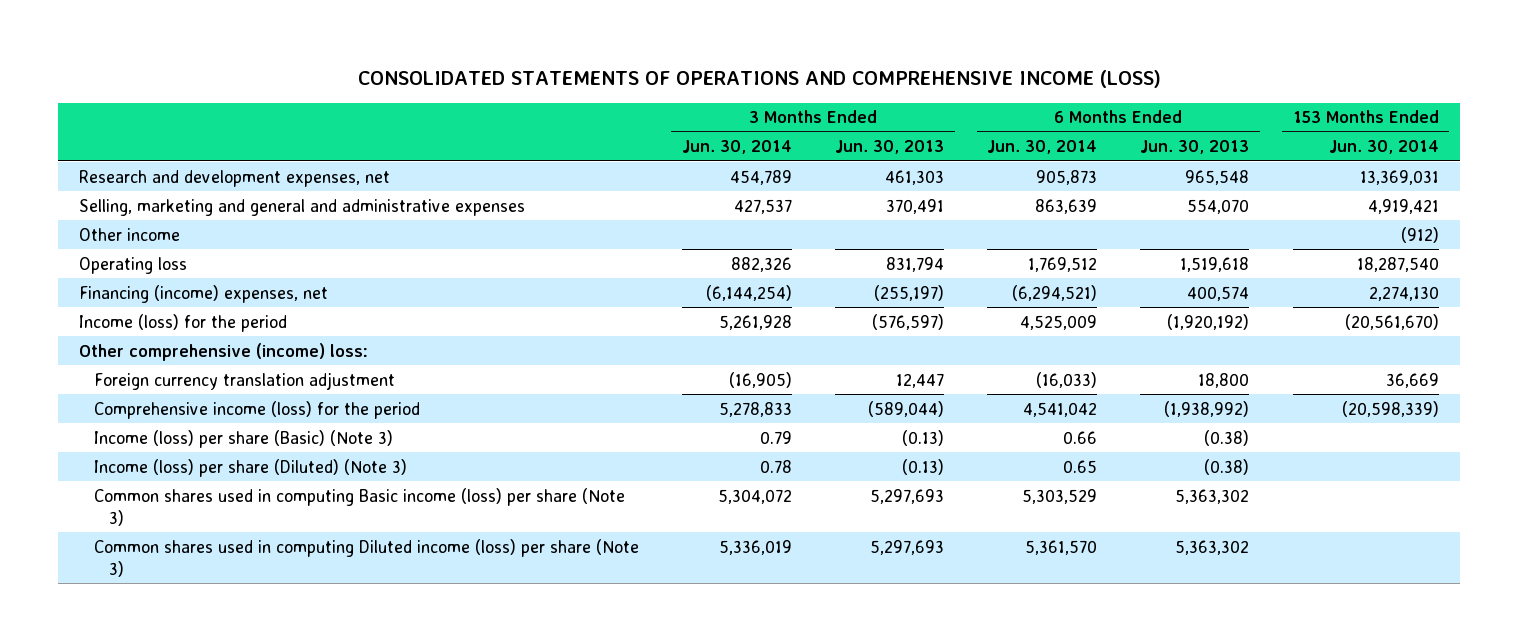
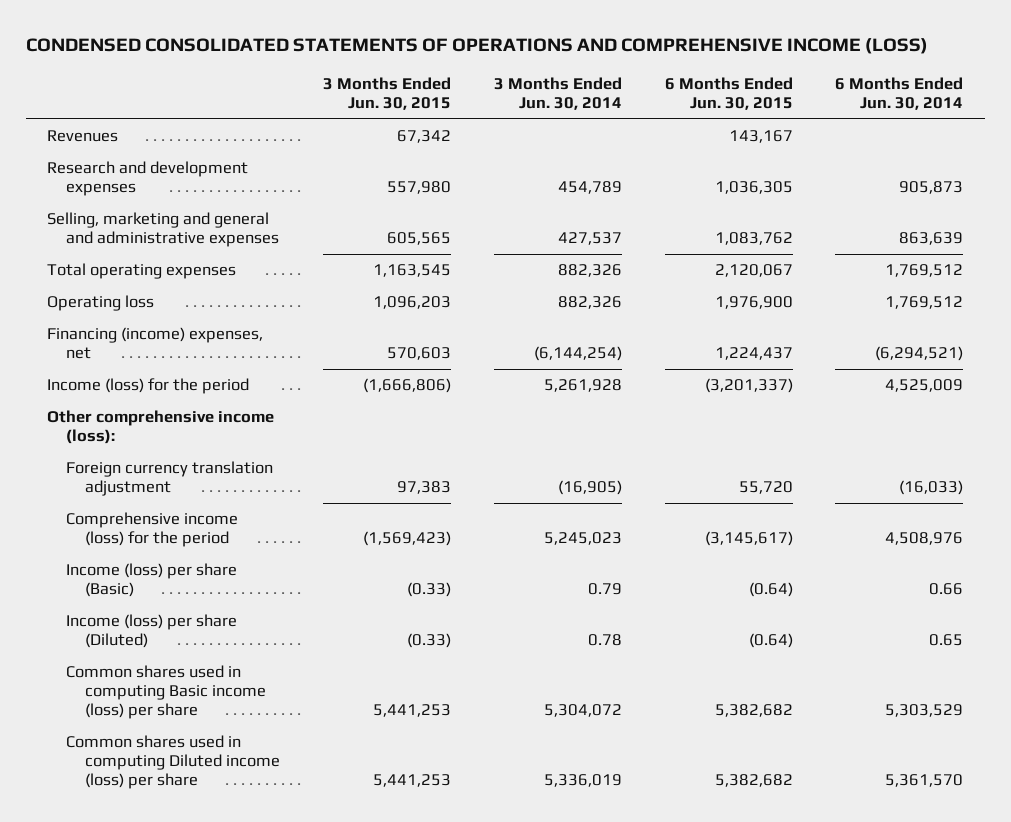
- CONSOLIDATED STATEMENTS OF OPERATIONS AND COMPREHENSIVE INCOME (LOSS)
+ CONDENSED CONSOLIDATED STATEMENTS OF OPERATIONS AND COMPREHENSIVE INCOME (LOSS)
- | 3 Months Ended Jun. 30, 2014 | 3 Months Ended Jun. 30, 2013 | 6 Months Ended Jun. 30, 2014 | 6 Months Ended Jun. 30, 2013 | 153 Months Ended Jun. 30, 2014
+ | 3 Months Ended Jun. 30, 2015 | 3 Months Ended Jun. 30, 2014 | 6 Months Ended Jun. 30, 2015 | 6 Months Ended Jun. 30, 2014
- Research and development expenses, net | 454,789 | 461,303 | 905,873 | 965,548 | 13,369,031
+ Revenues | 67,342 | | 143,167 |
+ Research and development expenses | 557,980 | 454,789 | 1,036,305 | 905,873
- Other income | | | | | (912)
+ Total operating expenses | 1,163,545 | 882,326 | 2,120,067 | 1,769,512
- Other comprehensive (income) loss:
+ Other comprehensive income (loss):
- Comprehensive income (loss) for the period | 5,278,833 | (589,044) | 4,541,042 | (1,938,992) | (20,598,339)
- Income (loss) per share (Basic) (Note 3) | 0.79 | (0.13) | 0.66 | (0.38) |
- Income (loss) per share (Diluted) (Note 3) | 0.78 | (0.13) | 0.65 | (0.38) |
- Common shares used in computing Basic income (loss) per share (Note 3) | 5,304,072 | 5,297,693 | 5,303,529 | 5,363,302 |
- Common shares used in computing Diluted income (loss) per share (Note 3) | 5,336,019 | 5,297,693 | 5,361,570 | 5,363,302 |
+ Comprehensive income (loss) for the period | (1,569,423) | 5,245,023 | (3,145,617) | 4,508,976
+ Income (loss) per share (Basic) | (0.33) | 0.79 | (0.64) | 0.66
+ Income (loss) per share (Diluted) | (0.33) | 0.78 | (0.64) | 0.65
+ Common shares used in computing Basic income (loss) per share | 5,441,253 | 5,304,072 | 5,382,682 | 5,303,529
+ Common shares used in computing Diluted income (loss) per share | 5,441,253 | 5,336,019 | 5,382,682 | 5,361,570

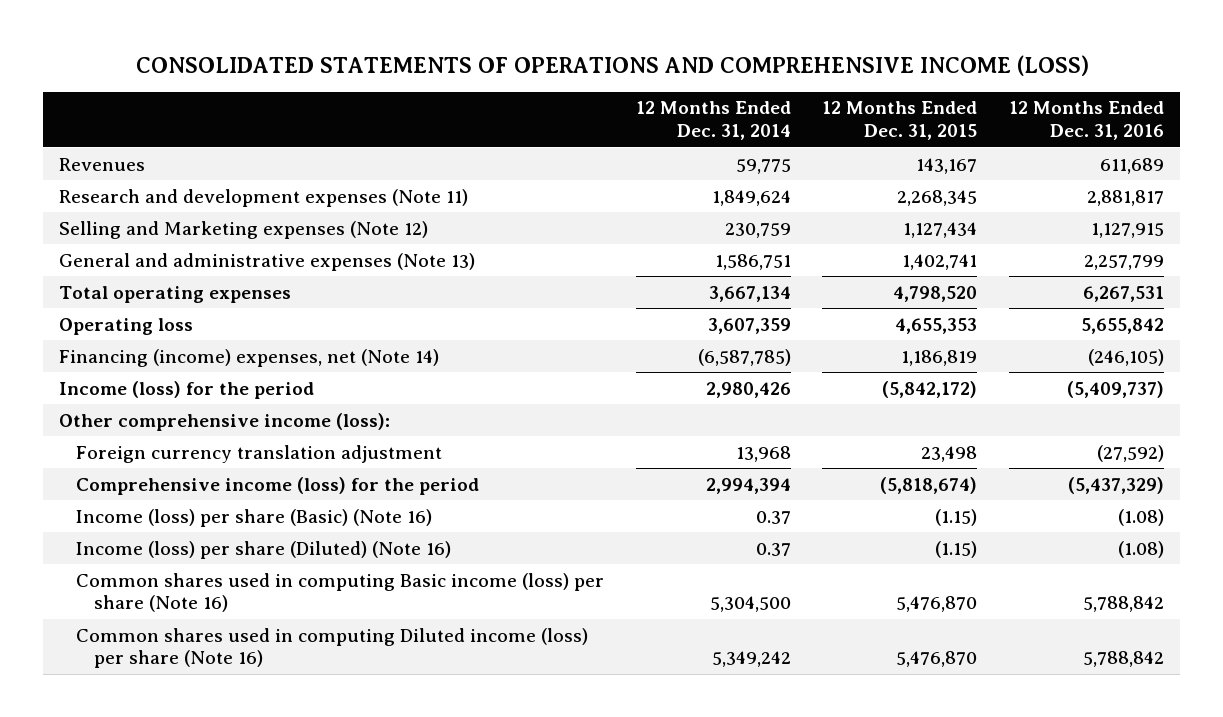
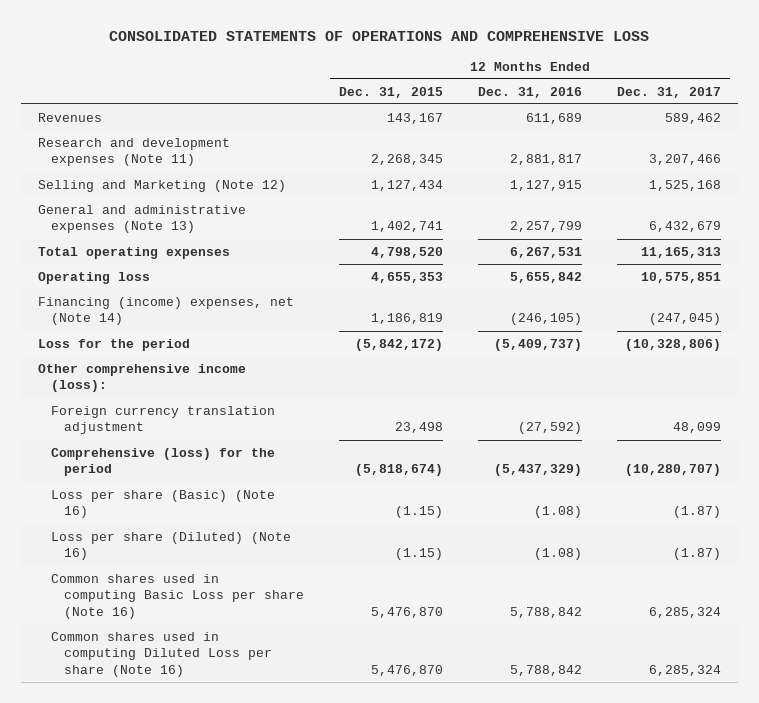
- CONSOLIDATED STATEMENTS OF OPERATIONS AND COMPREHENSIVE INCOME (LOSS)
+ CONSOLIDATED STATEMENTS OF OPERATIONS AND COMPREHENSIVE LOSS
- | 12 Months Ended Dec. 31, 2014 | 12 Months Ended Dec. 31, 2015 | 12 Months Ended Dec. 31, 2016
+ | 12 Months Ended Dec. 31, 2015 | 12 Months Ended Dec. 31, 2016 | 12 Months Ended Dec. 31, 2017
- Selling and Marketing expenses (Note 12) | 230,759 | 1,127,434 | 1,127,915
+ Selling and Marketing (Note 12) | 1,127,434 | 1,127,915 | 1,525,168
- Income (loss) for the period | 2,980,426 | (5,842,172) | (5,409,737)
+ Loss for the period | (5,842,172) | (5,409,737) | (10,328,806)
- Comprehensive income (loss) for the period | 2,994,394 | (5,818,674) | (5,437,329)
- Income (loss) per share (Basic) (Note 16) | 0.37 | (1.15) | (1.08)
- Income (loss) per share (Diluted) (Note 16) | 0.37 | (1.15) | (1.08)
- Common shares used in computing Basic income (loss) per share (Note 16) | 5,304,500 | 5,476,870 | 5,788,842
- Common shares used in computing Diluted income (loss) per share (Note 16) | 5,349,242 | 5,476,870 | 5,788,842
+ Comprehensive (loss) for the period | (5,818,674) | (5,437,329) | (10,280,707)
+ Loss per share (Basic) (Note 16) | (1.15) | (1.08) | (1.87)
+ Loss per share (Diluted) (Note 16) | (1.15) | (1.08) | (1.87)
+ Common shares used in computing Basic Loss per share (Note 16) | 5,476,870 | 5,788,842 | 6,285,324
+ Common shares used in computing Diluted Loss per share (Note 16) | 5,476,870 | 5,788,842 | 6,285,324

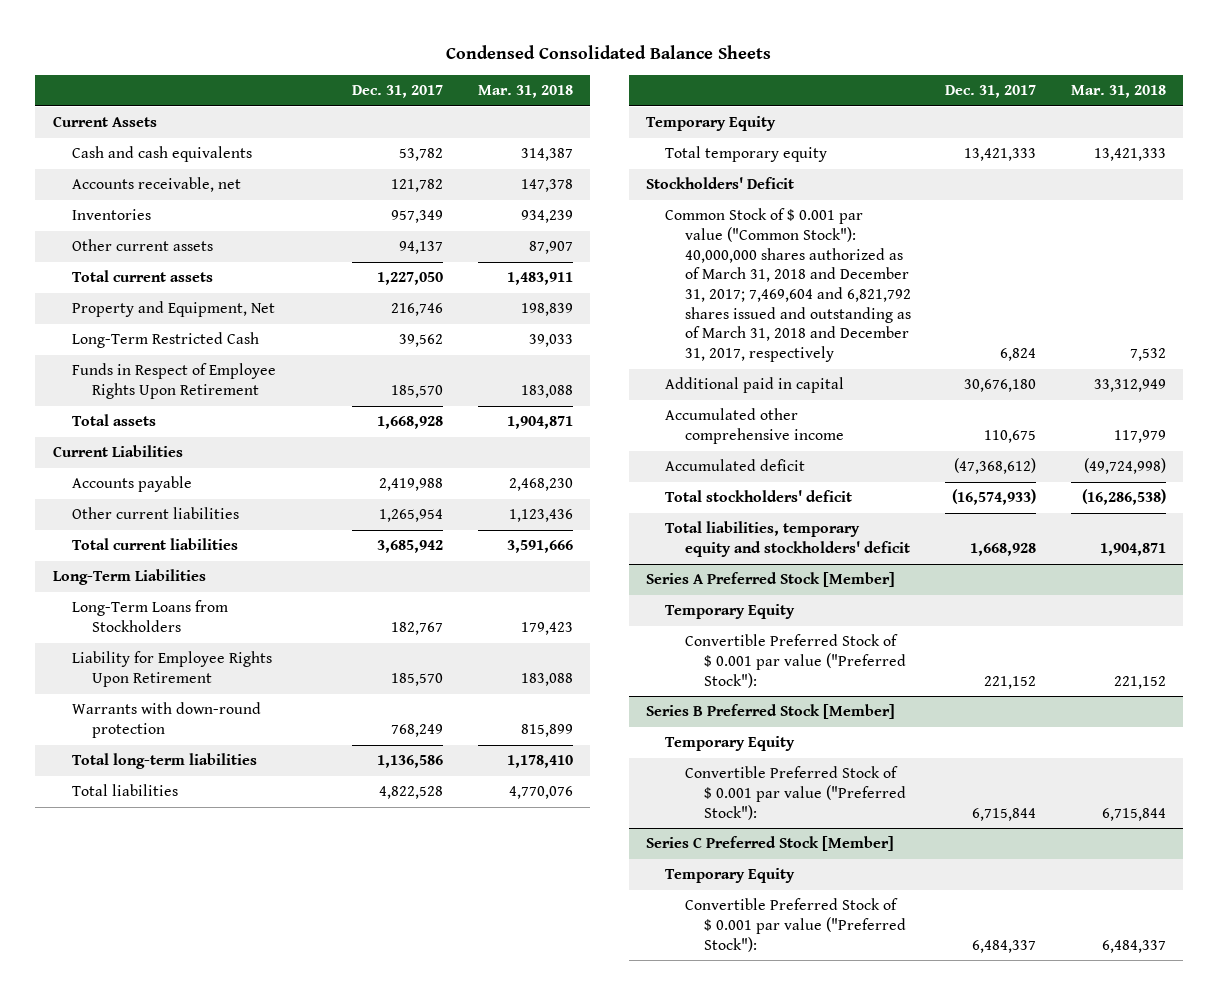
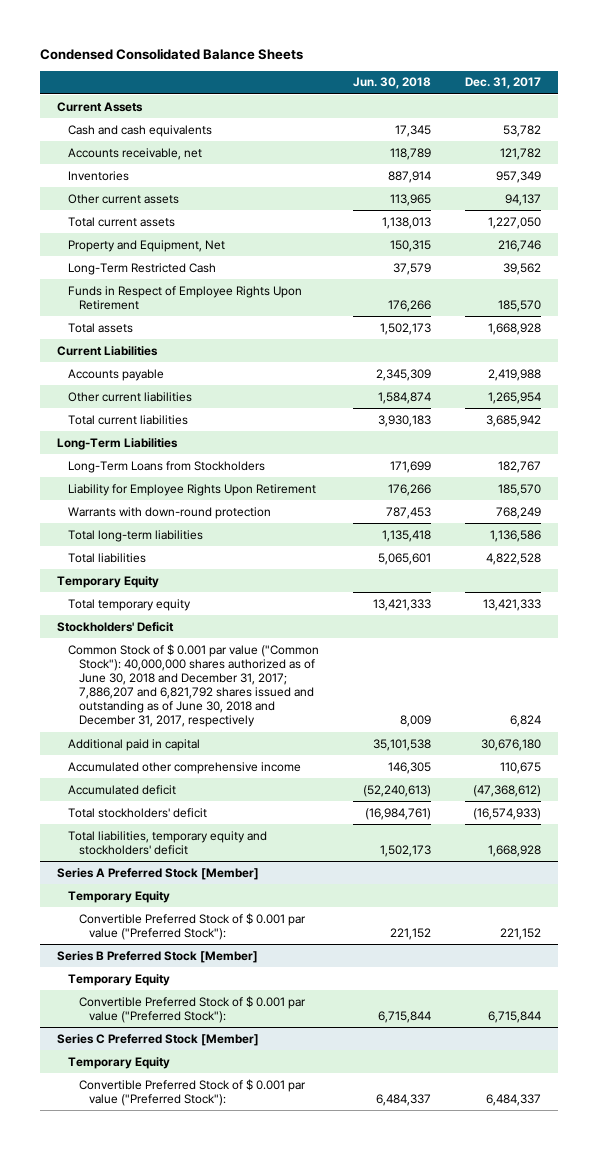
- | Dec. 31, 2017 | Mar. 31, 2018
+ | Jun. 30, 2018 | Dec. 31, 2017
- Common Stock of $ 0.001 par value ("Common Stock"): 40,000,000 shares authorized as of March 31, 2018 and December 31, 2017; 7,469,604 and 6,821,792 shares issued and outstanding as of March 31, 2018 and December 31, 2017, respectively | 6,824 | 7,532
+ Common Stock of $ 0.001 par value ("Common Stock"): 40,000,000 shares authorized as of June 30, 2018 and December 31, 2017; 7,886,207 and 6,821,792 shares issued and outstanding as of June 30, 2018 and December 31, 2017, respectively | 8,009 | 6,824

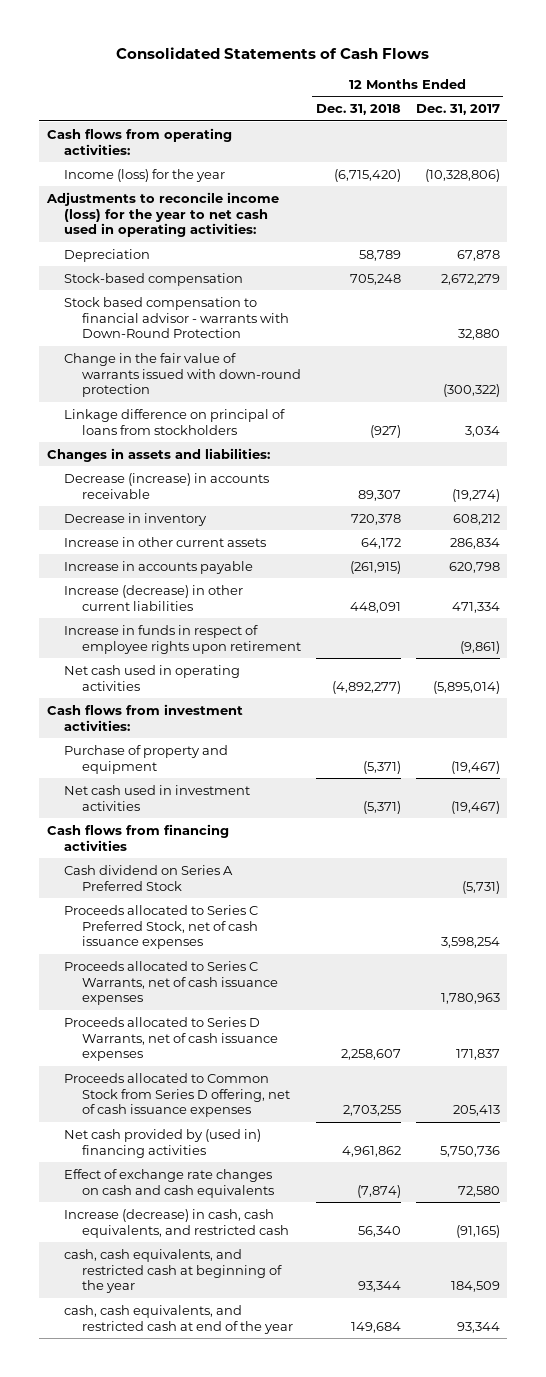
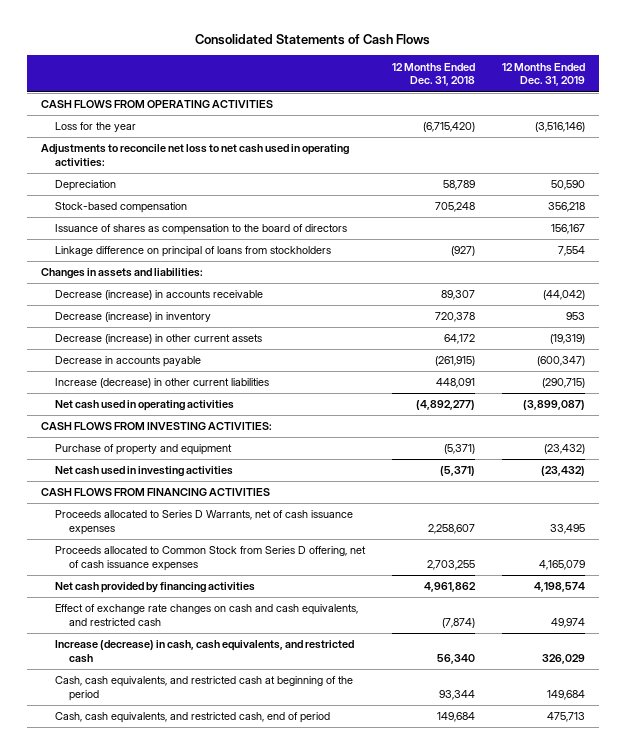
- | 12 Months Ended Dec. 31, 2018 | 12 Months Ended Dec. 31, 2017
+ | 12 Months Ended Dec. 31, 2018 | 12 Months Ended Dec. 31, 2019
- Cash flows from operating activities:
- Income (loss) for the year | (6,715,420) | (10,328,806)
- Adjustments to reconcile income (loss) for the year to net cash used in operating activities:
+ CASH FLOWS FROM OPERATING ACTIVITIES
+ Loss for the year | (6,715,420) | (3,516,146)
+ Adjustments to reconcile net loss to net cash used in operating activities:
- Stock based compensation to financial advisor - warrants with Down-Round Protection | | 32,880
- Change in the fair value of warrants issued with down-round protection | | (300,322)
+ Issuance of shares as compensation to the board of directors | | 156,167
- Decrease in inventory | 720,378 | 608,212
- Increase in other current assets | 64,172 | 286,834
- Increase in accounts payable | (261,915) | 620,798
+ Decrease (increase) in inventory | 720,378 | 953
+ Decrease (increase) in other current assets | 64,172 | (19,319)
+ Decrease in accounts payable | (261,915) | (600,347)
- Increase in funds in respect of employee rights upon retirement | | (9,861)
- Cash flows from investment activities:
+ CASH FLOWS FROM INVESTING ACTIVITIES:
- Net cash used in investment activities | (5,371) | (19,467)
- Cash flows from financing activities
- Cash dividend on Series A Preferred Stock | | (5,731)
- Proceeds allocated to Series C Preferred Stock, net of cash issuance expenses | | 3,598,254
- Proceeds allocated to Series C Warrants, net of cash issuance expenses | | 1,780,963
+ Net cash used in investing activities | (5,371) | (23,432)
+ CASH FLOWS FROM FINANCING ACTIVITIES
- Net cash provided by (used in) financing activities | 4,961,862 | 5,750,736
- Effect of exchange rate changes on cash and cash equivalents | (7,874) | 72,580
+ Net cash provided by financing activities | 4,961,862 | 4,198,574
+ Effect of exchange rate changes on cash and cash equivalents, and restricted cash | (7,874) | 49,974
- cash, cash equivalents, and restricted cash at beginning of the year | 93,344 | 184,509
- cash, cash equivalents, and restricted cash at end of the year | 149,684 | 93,344
+ Cash, cash equivalents, and restricted cash at beginning of the period | 93,344 | 149,684
+ Cash, cash equivalents, and restricted cash, end of period | 149,684 | 475,713

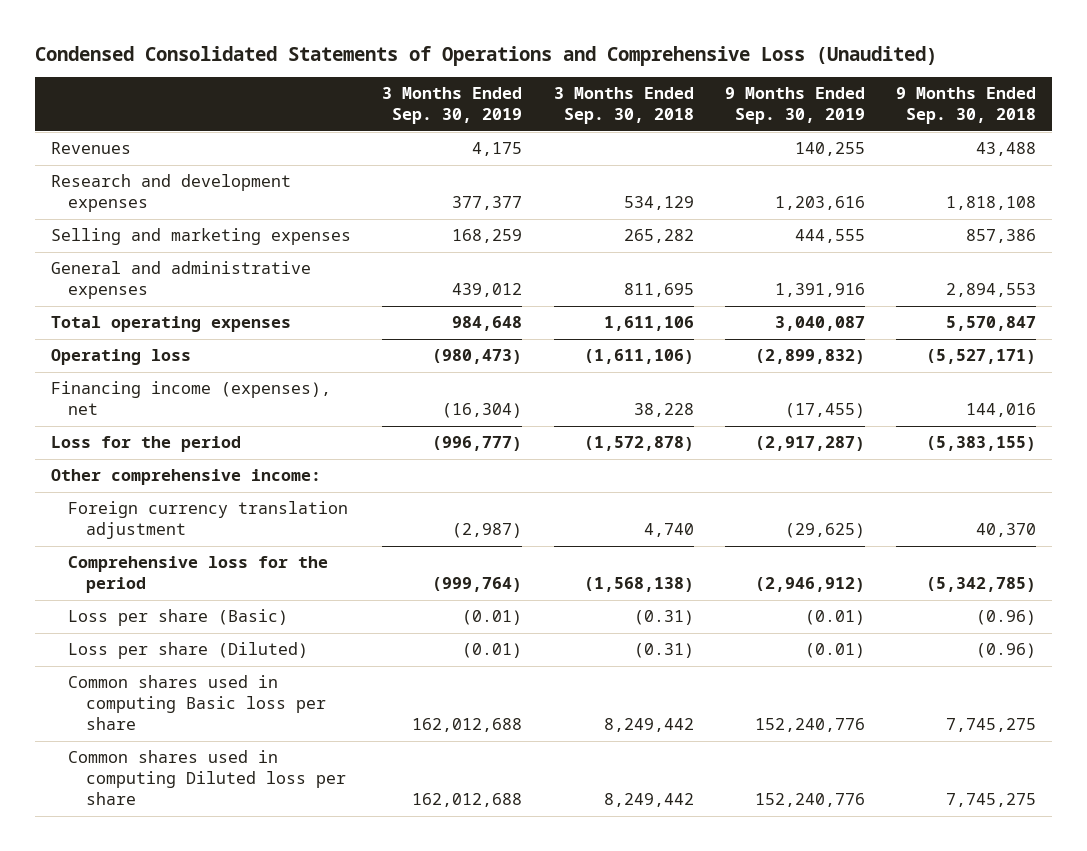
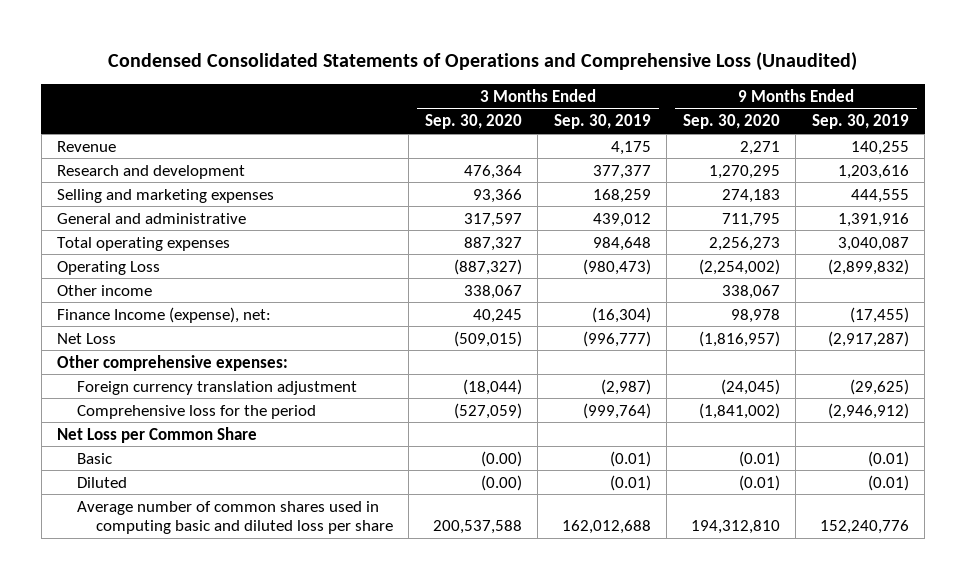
- | 3 Months Ended Sep. 30, 2019 | 3 Months Ended Sep. 30, 2018 | 9 Months Ended Sep. 30, 2019 | 9 Months Ended Sep. 30, 2018
+ | 3 Months Ended Sep. 30, 2020 | 3 Months Ended Sep. 30, 2019 | 9 Months Ended Sep. 30, 2020 | 9 Months Ended Sep. 30, 2019
- Revenues | 4,175 | | 140,255 | 43,488
- Research and development expenses | 377,377 | 534,129 | 1,203,616 | 1,818,108
+ Revenue | | 4,175 | 2,271 | 140,255
+ Research and development | 476,364 | 377,377 | 1,270,295 | 1,203,616
- General and administrative expenses | 439,012 | 811,695 | 1,391,916 | 2,894,553
+ General and administrative | 317,597 | 439,012 | 711,795 | 1,391,916
- Operating loss | (980,473) | (1,611,106) | (2,899,832) | (5,527,171)
- Financing income (expenses), net | (16,304) | 38,228 | (17,455) | 144,016
- Loss for the period | (996,777) | (1,572,878) | (2,917,287) | (5,383,155)
- Other comprehensive income:
+ Operating Loss | (887,327) | (980,473) | (2,254,002) | (2,899,832)
+ Other income | 338,067 | | 338,067 |
+ Finance Income (expense), net: | 40,245 | (16,304) | 98,978 | (17,455)
+ Net Loss | (509,015) | (996,777) | (1,816,957) | (2,917,287)
+ Other comprehensive expenses:
- Loss per share (Basic) | (0.01) | (0.31) | (0.01) | (0.96)
- Loss per share (Diluted) | (0.01) | (0.31) | (0.01) | (0.96)
- Common shares used in computing Basic loss per share | 162,012,688 | 8,249,442 | 152,240,776 | 7,745,275
- Common shares used in computing Diluted loss per share | 162,012,688 | 8,249,442 | 152,240,776 | 7,745,275
+ Net Loss per Common Share
+ Basic | (0.00) | (0.01) | (0.01) | (0.01)
+ Diluted | (0.00) | (0.01) | (0.01) | (0.01)
+ Average number of common shares used in computing basic and diluted loss per share | 200,537,588 | 162,012,688 | 194,312,810 | 152,240,776

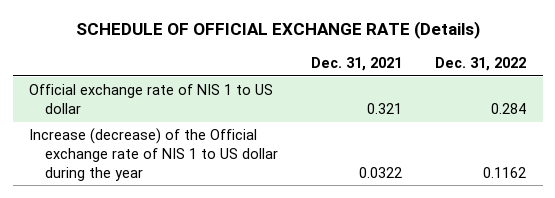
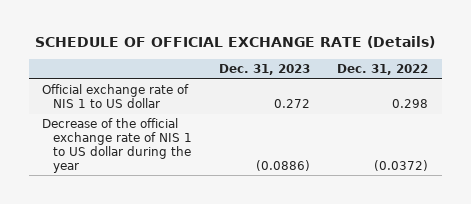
- | Dec. 31, 2021 | Dec. 31, 2022
+ | Dec. 31, 2023 | Dec. 31, 2022
- Official exchange rate of NIS 1 to US dollar | 0.321 | 0.284
- Increase (decrease) of the Official exchange rate of NIS 1 to US dollar during the year | 0.0322 | 0.1162
+ Official exchange rate of NIS 1 to US dollar | 0.272 | 0.298
+ Decrease of the official exchange rate of NIS 1 to US dollar during the year | (0.0886) | (0.0372)

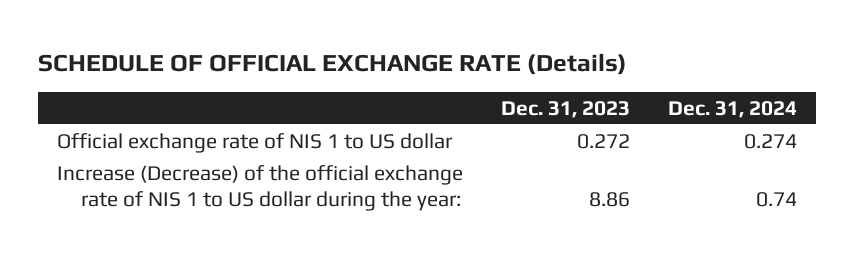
- | Dec. 31, 2023 | Dec. 31, 2022
+ | Dec. 31, 2023 | Dec. 31, 2024
- Decrease of the official exchange rate of NIS 1 to US dollar during the year | (0.0886) | (0.0372)
+ Increase (Decrease) of the official exchange rate of NIS 1 to US dollar during the year: | 8.86 | 0.74

